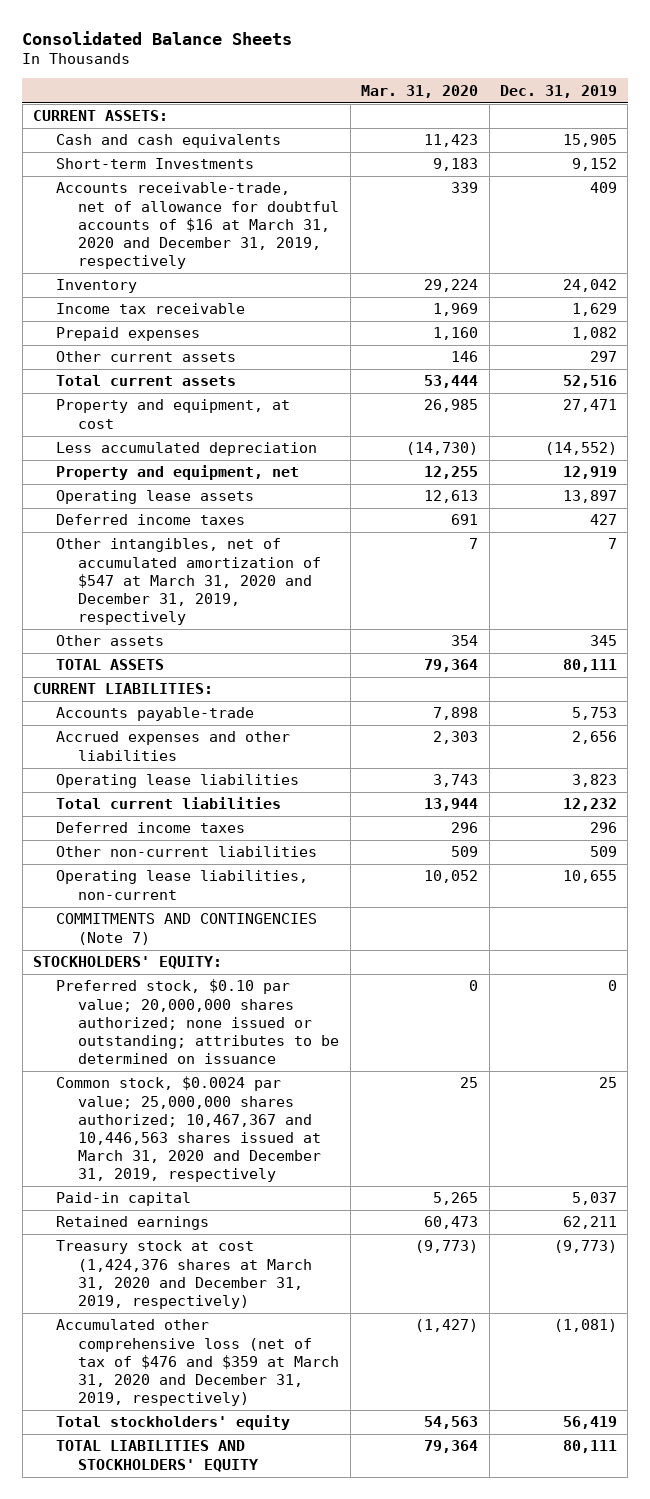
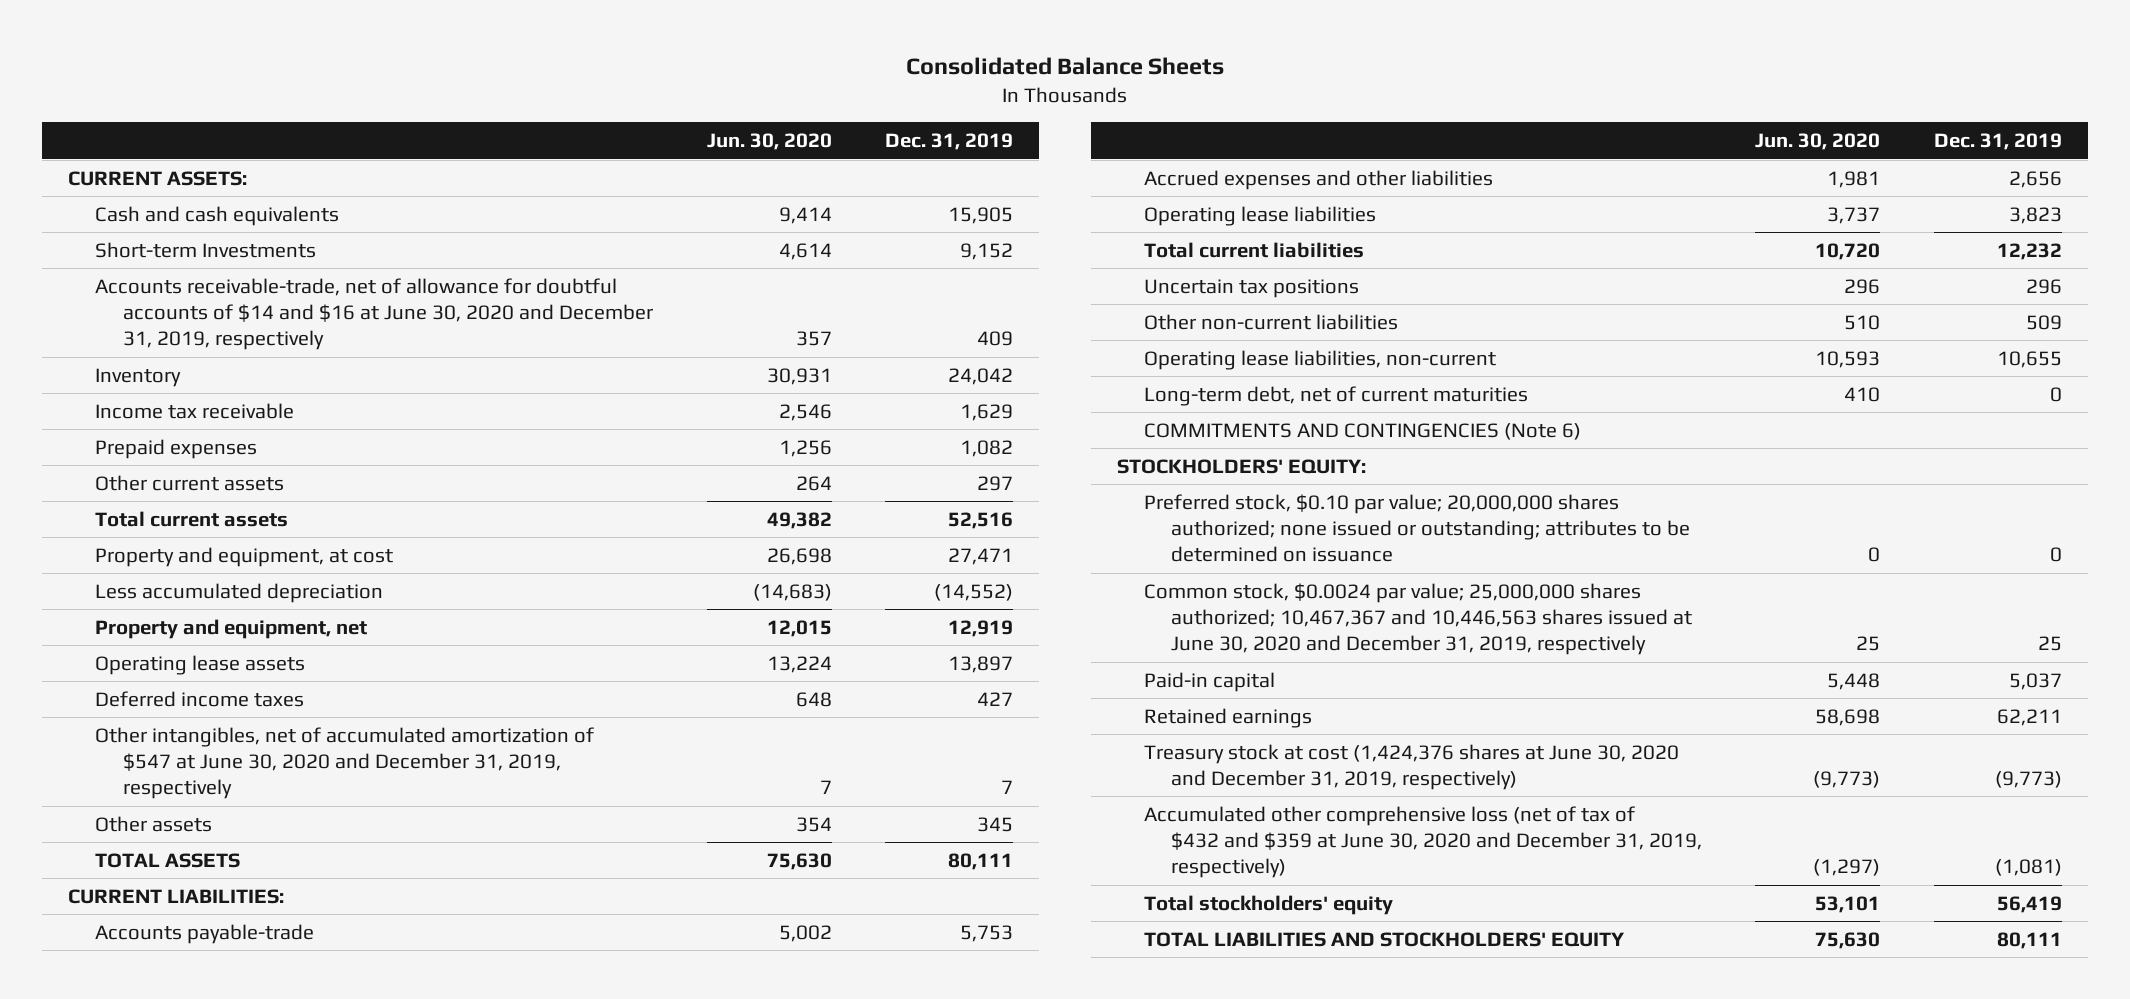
- | Mar. 31, 2020 | Dec. 31, 2019
+ | Jun. 30, 2020 | Dec. 31, 2019
- Accounts receivable-trade, net of allowance for doubtful accounts of $16 at March 31, 2020 and December 31, 2019, respectively | 339 | 409
+ Accounts receivable-trade, net of allowance for doubtful accounts of $14 and $16 at June 30, 2020 and December 31, 2019, respectively | 357 | 409
- Other intangibles, net of accumulated amortization of $547 at March 31, 2020 and December 31, 2019, respectively | 7 | 7
+ Other intangibles, net of accumulated amortization of $547 at June 30, 2020 and December 31, 2019, respectively | 7 | 7
- Deferred income taxes | 296 | 296
+ Uncertain tax positions | 296 | 296
- COMMITMENTS AND CONTINGENCIES (Note 7)
+ Long-term debt, net of current maturities | 410 | 0
+ COMMITMENTS AND CONTINGENCIES (Note 6)
- Common stock, $0.0024 par value; 25,000,000 shares authorized; 10,467,367 and 10,446,563 shares issued at March 31, 2020 and December 31, 2019, respectively | 25 | 25
+ Common stock, $0.0024 par value; 25,000,000 shares authorized; 10,467,367 and 10,446,563 shares issued at June 30, 2020 and December 31, 2019, respectively | 25 | 25
- Treasury stock at cost (1,424,376 shares at March 31, 2020 and December 31, 2019, respectively) | (9,773) | (9,773)
- Accumulated other comprehensive loss (net of tax of $476 and $359 at March 31, 2020 and December 31, 2019, respectively) | (1,427) | (1,081)
+ Treasury stock at cost (1,424,376 shares at June 30, 2020 and December 31, 2019, respectively) | (9,773) | (9,773)
+ Accumulated other comprehensive loss (net of tax of $432 and $359 at June 30, 2020 and December 31, 2019, respectively) | (1,297) | (1,081)

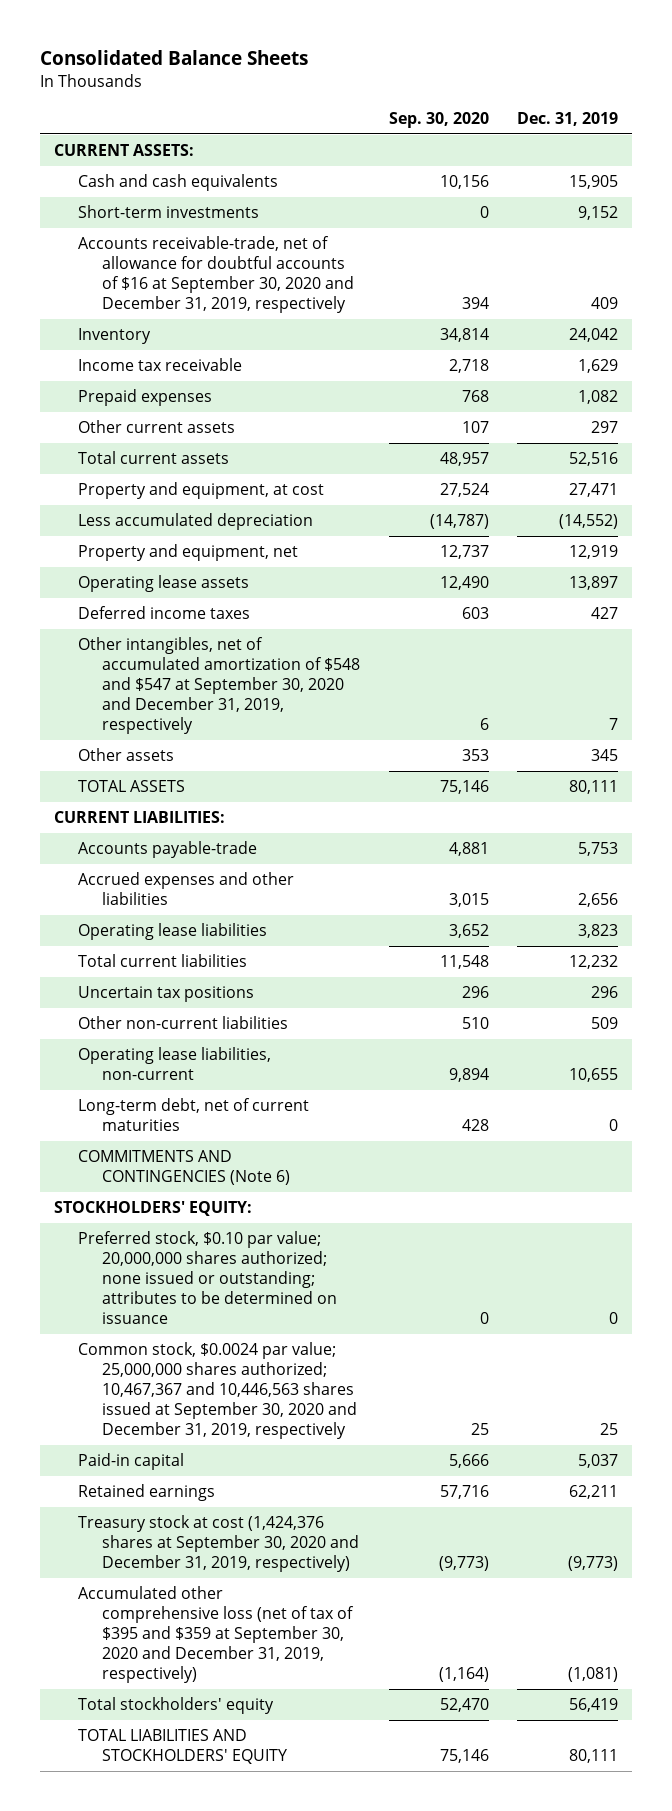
- | Jun. 30, 2020 | Dec. 31, 2019
+ | Sep. 30, 2020 | Dec. 31, 2019
- Short-term Investments | 4,614 | 9,152
- Accounts receivable-trade, net of allowance for doubtful accounts of $14 and $16 at June 30, 2020 and December 31, 2019, respectively | 357 | 409
+ Short-term investments | 0 | 9,152
+ Accounts receivable-trade, net of allowance for doubtful accounts of $16 at September 30, 2020 and December 31, 2019, respectively | 394 | 409
- Other intangibles, net of accumulated amortization of $547 at June 30, 2020 and December 31, 2019, respectively | 7 | 7
+ Other intangibles, net of accumulated amortization of $548 and $547 at September 30, 2020 and December 31, 2019, respectively | 6 | 7
- Common stock, $0.0024 par value; 25,000,000 shares authorized; 10,467,367 and 10,446,563 shares issued at June 30, 2020 and December 31, 2019, respectively | 25 | 25
+ Common stock, $0.0024 par value; 25,000,000 shares authorized; 10,467,367 and 10,446,563 shares issued at September 30, 2020 and December 31, 2019, respectively | 25 | 25
- Treasury stock at cost (1,424,376 shares at June 30, 2020 and December 31, 2019, respectively) | (9,773) | (9,773)
- Accumulated other comprehensive loss (net of tax of $432 and $359 at June 30, 2020 and December 31, 2019, respectively) | (1,297) | (1,081)
+ Treasury stock at cost (1,424,376 shares at September 30, 2020 and December 31, 2019, respectively) | (9,773) | (9,773)
+ Accumulated other comprehensive loss (net of tax of $395 and $359 at September 30, 2020 and December 31, 2019, respectively) | (1,164) | (1,081)

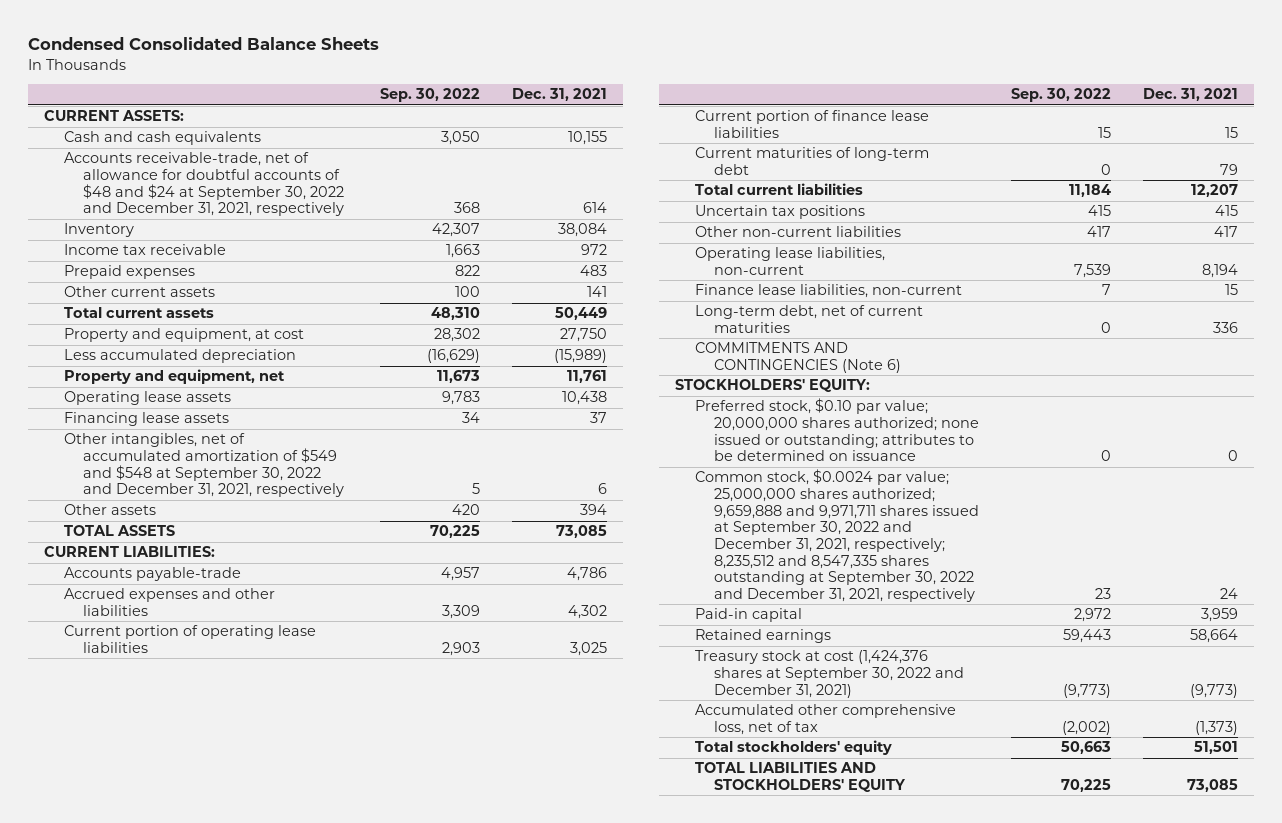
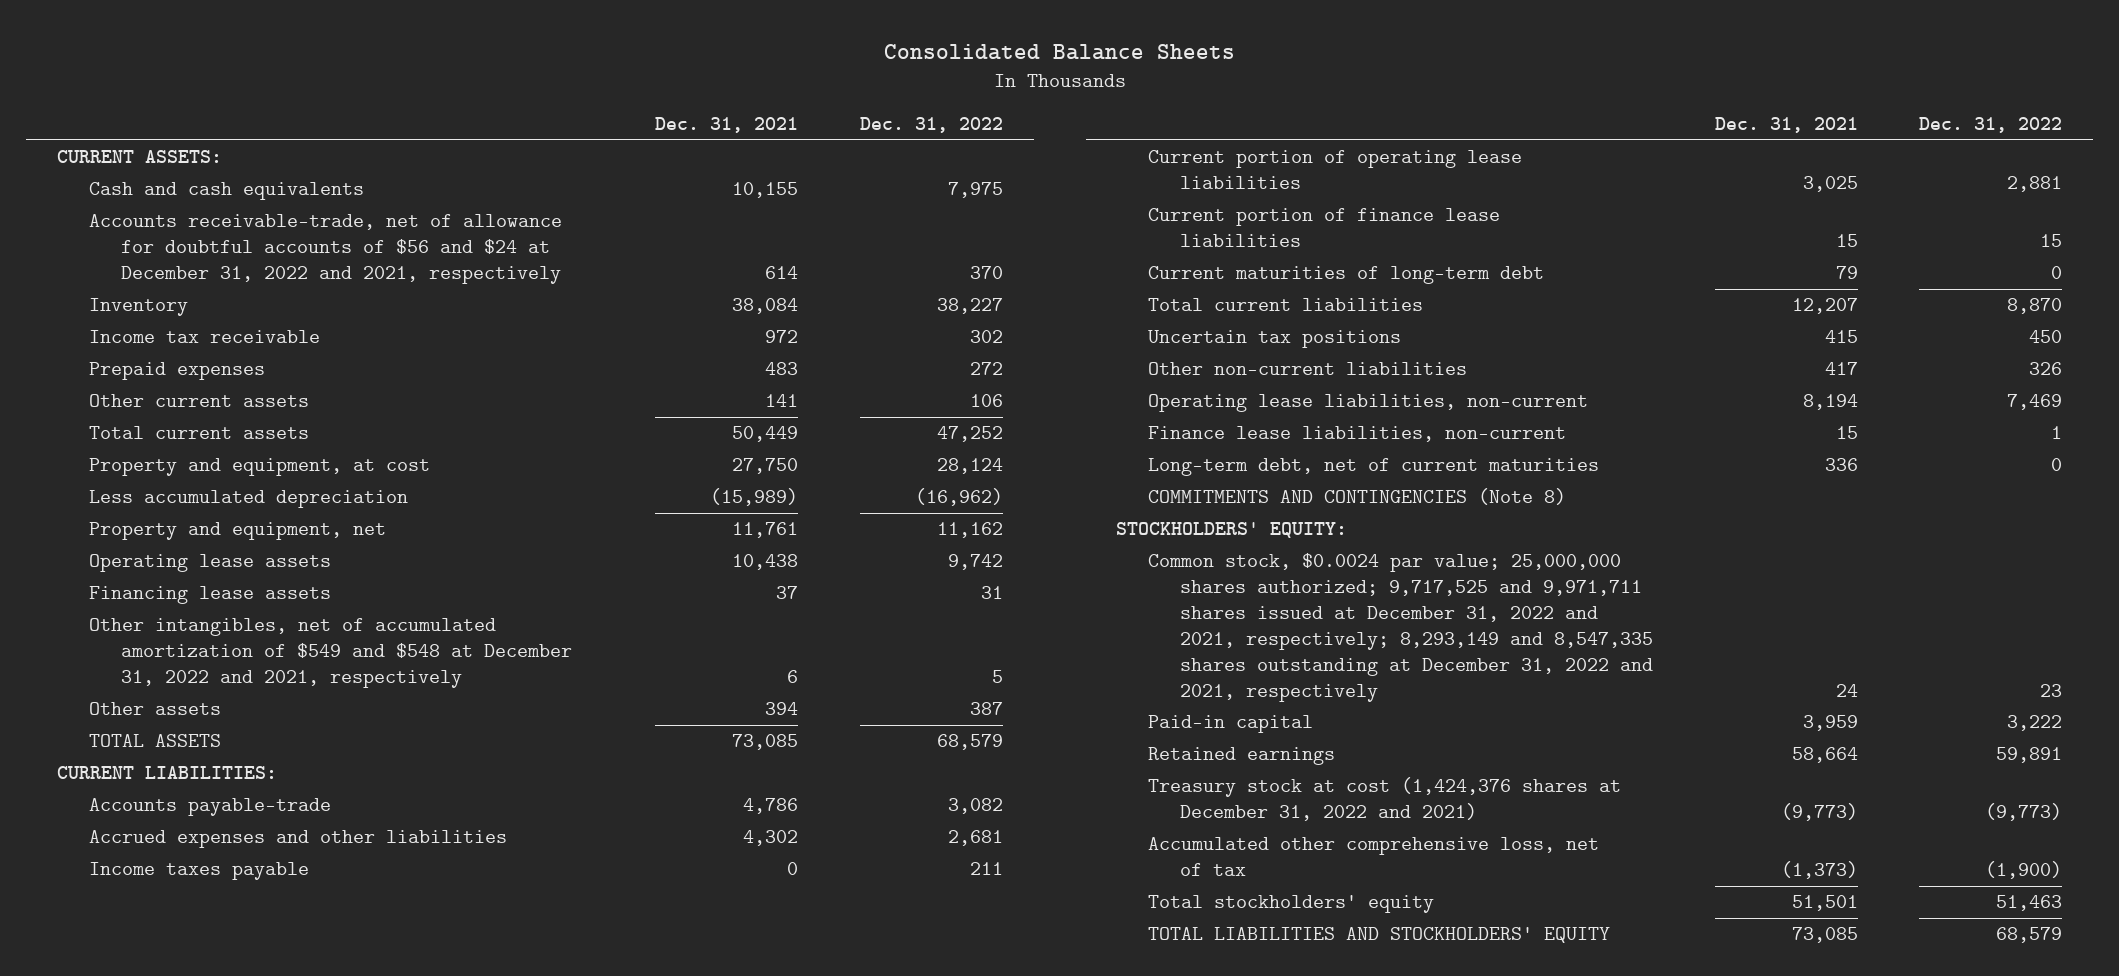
- Condensed Consolidated Balance Sheets
+ Consolidated Balance Sheets
- | Sep. 30, 2022 | Dec. 31, 2021
+ | Dec. 31, 2021 | Dec. 31, 2022
- Accounts receivable-trade, net of allowance for doubtful accounts of $48 and $24 at September 30, 2022 and December 31, 2021, respectively | 368 | 614
+ Accounts receivable-trade, net of allowance for doubtful accounts of $56 and $24 at December 31, 2022 and 2021, respectively | 614 | 370
- Other intangibles, net of accumulated amortization of $549 and $548 at September 30, 2022 and December 31, 2021, respectively | 5 | 6
+ Other intangibles, net of accumulated amortization of $549 and $548 at December 31, 2022 and 2021, respectively | 6 | 5
+ Income taxes payable | 0 | 211
- COMMITMENTS AND CONTINGENCIES (Note 6)
+ COMMITMENTS AND CONTINGENCIES (Note 8)
- Preferred stock, $0.10 par value; 20,000,000 shares authorized; none issued or outstanding; attributes to be determined on issuance | 0 | 0
- Common stock, $0.0024 par value; 25,000,000 shares authorized; 9,659,888 and 9,971,711 shares issued at September 30, 2022 and December 31, 2021, respectively; 8,235,512 and 8,547,335 shares outstanding at September 30, 2022 and December 31, 2021, respectively | 23 | 24
+ Common stock, $0.0024 par value; 25,000,000 shares authorized; 9,717,525 and 9,971,711 shares issued at December 31, 2022 and 2021, respectively; 8,293,149 and 8,547,335 shares outstanding at December 31, 2022 and 2021, respectively | 24 | 23
- Treasury stock at cost (1,424,376 shares at September 30, 2022 and December 31, 2021) | (9,773) | (9,773)
+ Treasury stock at cost (1,424,376 shares at December 31, 2022 and 2021) | (9,773) | (9,773)

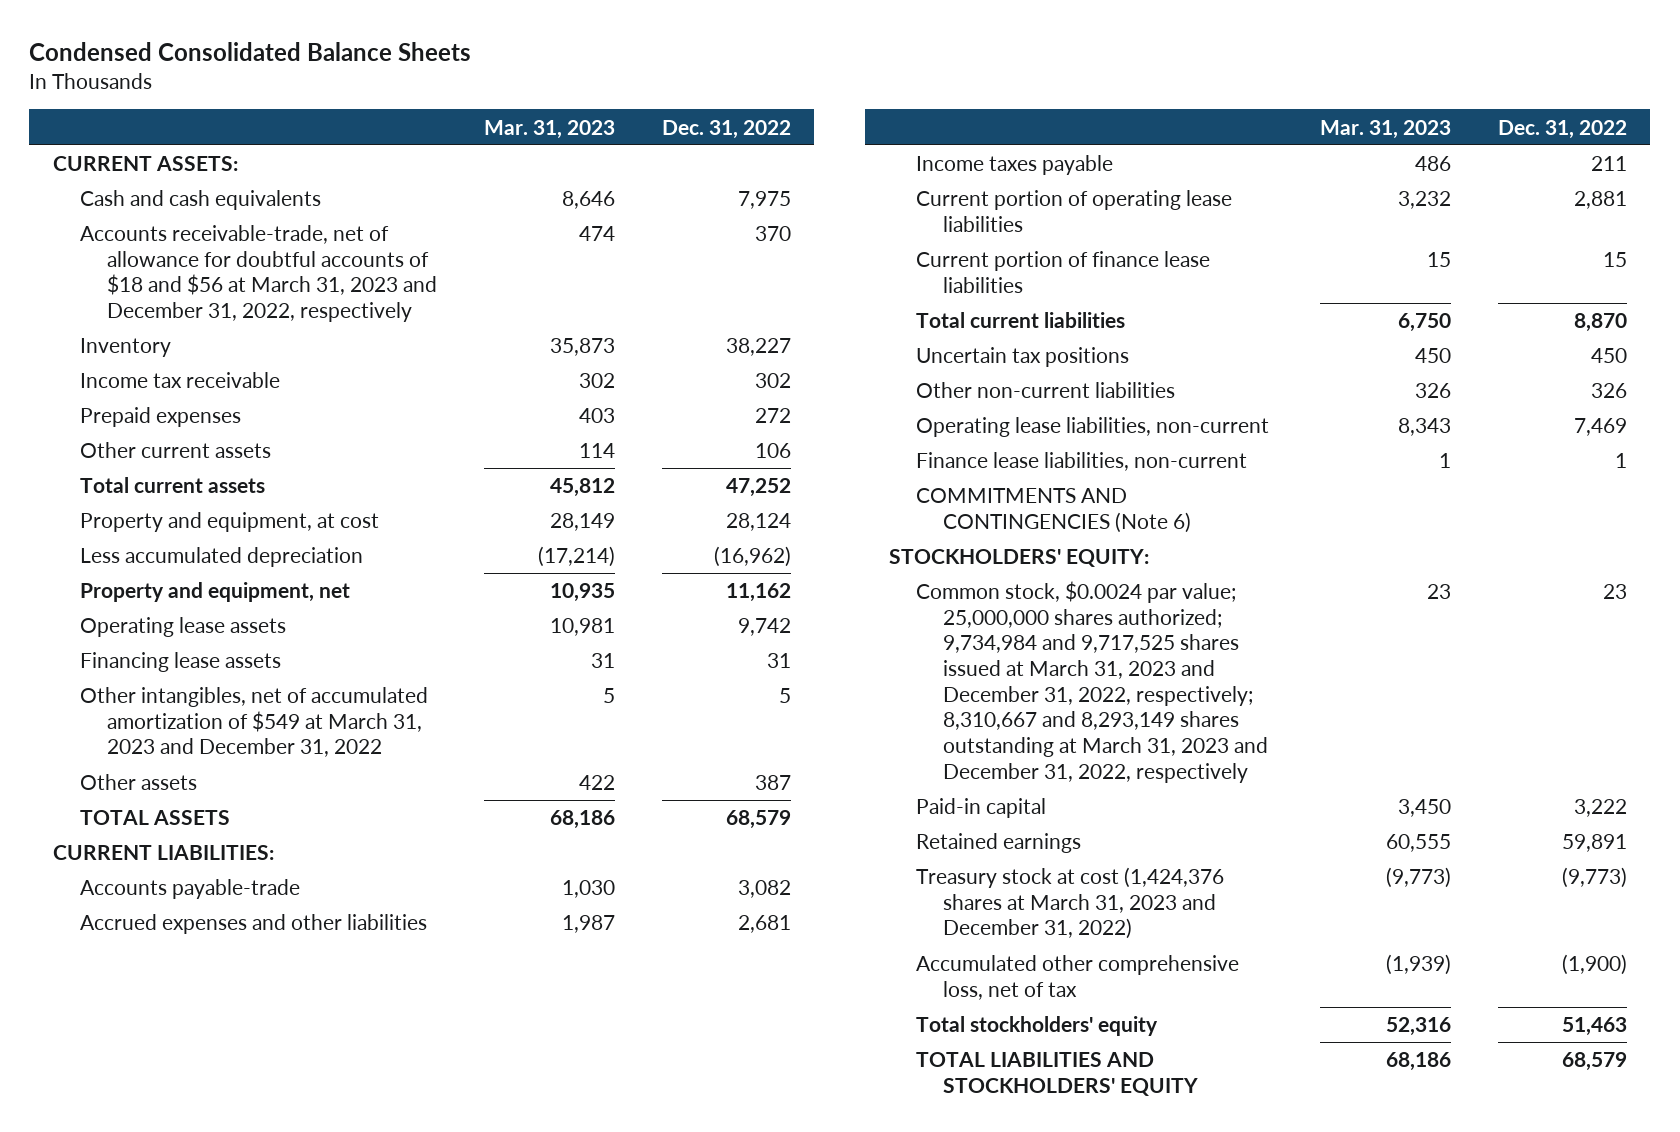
- Consolidated Balance Sheets
+ Condensed Consolidated Balance Sheets
- | Dec. 31, 2021 | Dec. 31, 2022
+ | Mar. 31, 2023 | Dec. 31, 2022
- Accounts receivable-trade, net of allowance for doubtful accounts of $56 and $24 at December 31, 2022 and 2021, respectively | 614 | 370
+ Accounts receivable-trade, net of allowance for doubtful accounts of $18 and $56 at March 31, 2023 and December 31, 2022, respectively | 474 | 370
- Other intangibles, net of accumulated amortization of $549 and $548 at December 31, 2022 and 2021, respectively | 6 | 5
+ Other intangibles, net of accumulated amortization of $549 at March 31, 2023 and December 31, 2022 | 5 | 5
- Current maturities of long-term debt | 79 | 0
- Long-term debt, net of current maturities | 336 | 0
- COMMITMENTS AND CONTINGENCIES (Note 8)
+ COMMITMENTS AND CONTINGENCIES (Note 6)
- Common stock, $0.0024 par value; 25,000,000 shares authorized; 9,717,525 and 9,971,711 shares issued at December 31, 2022 and 2021, respectively; 8,293,149 and 8,547,335 shares outstanding at December 31, 2022 and 2021, respectively | 24 | 23
+ Common stock, $0.0024 par value; 25,000,000 shares authorized; 9,734,984 and 9,717,525 shares issued at March 31, 2023 and December 31, 2022, respectively; 8,310,667 and 8,293,149 shares outstanding at March 31, 2023 and December 31, 2022, respectively | 23 | 23
- Treasury stock at cost (1,424,376 shares at December 31, 2022 and 2021) | (9,773) | (9,773)
+ Treasury stock at cost (1,424,376 shares at March 31, 2023 and December 31, 2022) | (9,773) | (9,773)

